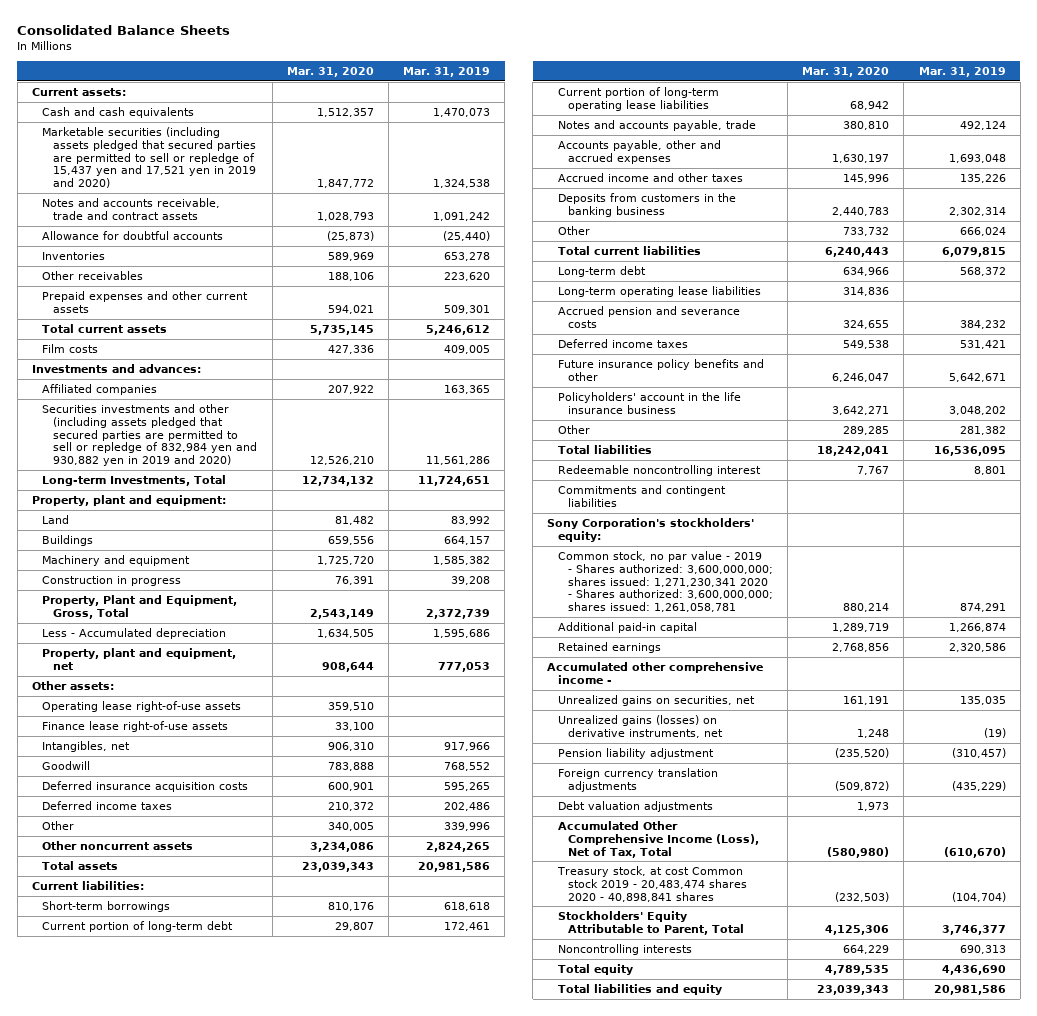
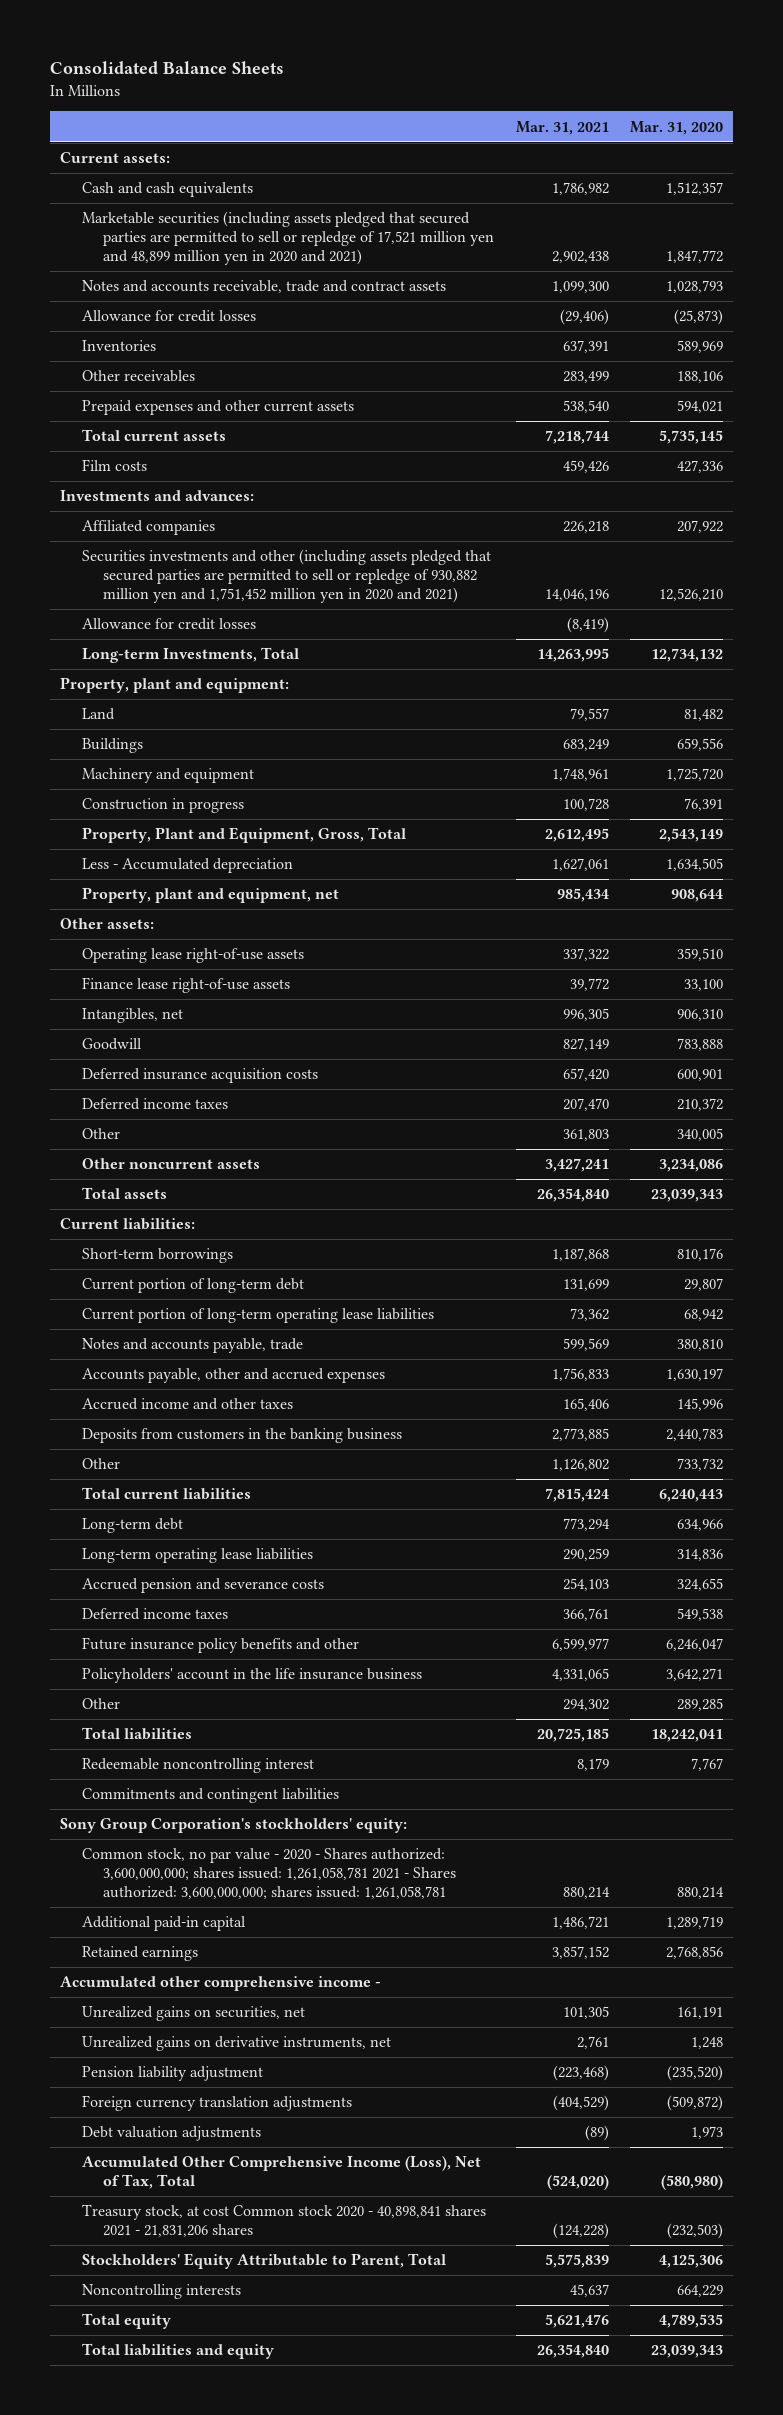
- | Mar. 31, 2020 | Mar. 31, 2019
+ | Mar. 31, 2021 | Mar. 31, 2020
- Marketable securities (including assets pledged that secured parties are permitted to sell or repledge of 15,437 yen and 17,521 yen in 2019 and 2020) | 1,847,772 | 1,324,538
+ Marketable securities (including assets pledged that secured parties are permitted to sell or repledge of 17,521 million yen and 48,899 million yen in 2020 and 2021) | 2,902,438 | 1,847,772
- Allowance for doubtful accounts | (25,873) | (25,440)
+ Allowance for credit losses | (29,406) | (25,873)
- Securities investments and other (including assets pledged that secured parties are permitted to sell or repledge of 832,984 yen and 930,882 yen in 2019 and 2020) | 12,526,210 | 11,561,286
+ Securities investments and other (including assets pledged that secured parties are permitted to sell or repledge of 930,882 million yen and 1,751,452 million yen in 2020 and 2021) | 14,046,196 | 12,526,210
+ Allowance for credit losses | (8,419) |
- Sony Corporation's stockholders' equity:
- Common stock, no par value - 2019 - Shares authorized: 3,600,000,000; shares issued: 1,271,230,341 2020 - Shares authorized: 3,600,000,000; shares issued: 1,261,058,781 | 880,214 | 874,291
+ Sony Group Corporation's stockholders' equity:
+ Common stock, no par value - 2020 - Shares authorized: 3,600,000,000; shares issued: 1,261,058,781 2021 - Shares authorized: 3,600,000,000; shares issued: 1,261,058,781 | 880,214 | 880,214
- Unrealized gains (losses) on derivative instruments, net | 1,248 | (19)
+ Unrealized gains on derivative instruments, net | 2,761 | 1,248
- Treasury stock, at cost Common stock 2019 - 20,483,474 shares 2020 - 40,898,841 shares | (232,503) | (104,704)
+ Treasury stock, at cost Common stock 2020 - 40,898,841 shares 2021 - 21,831,206 shares | (124,228) | (232,503)

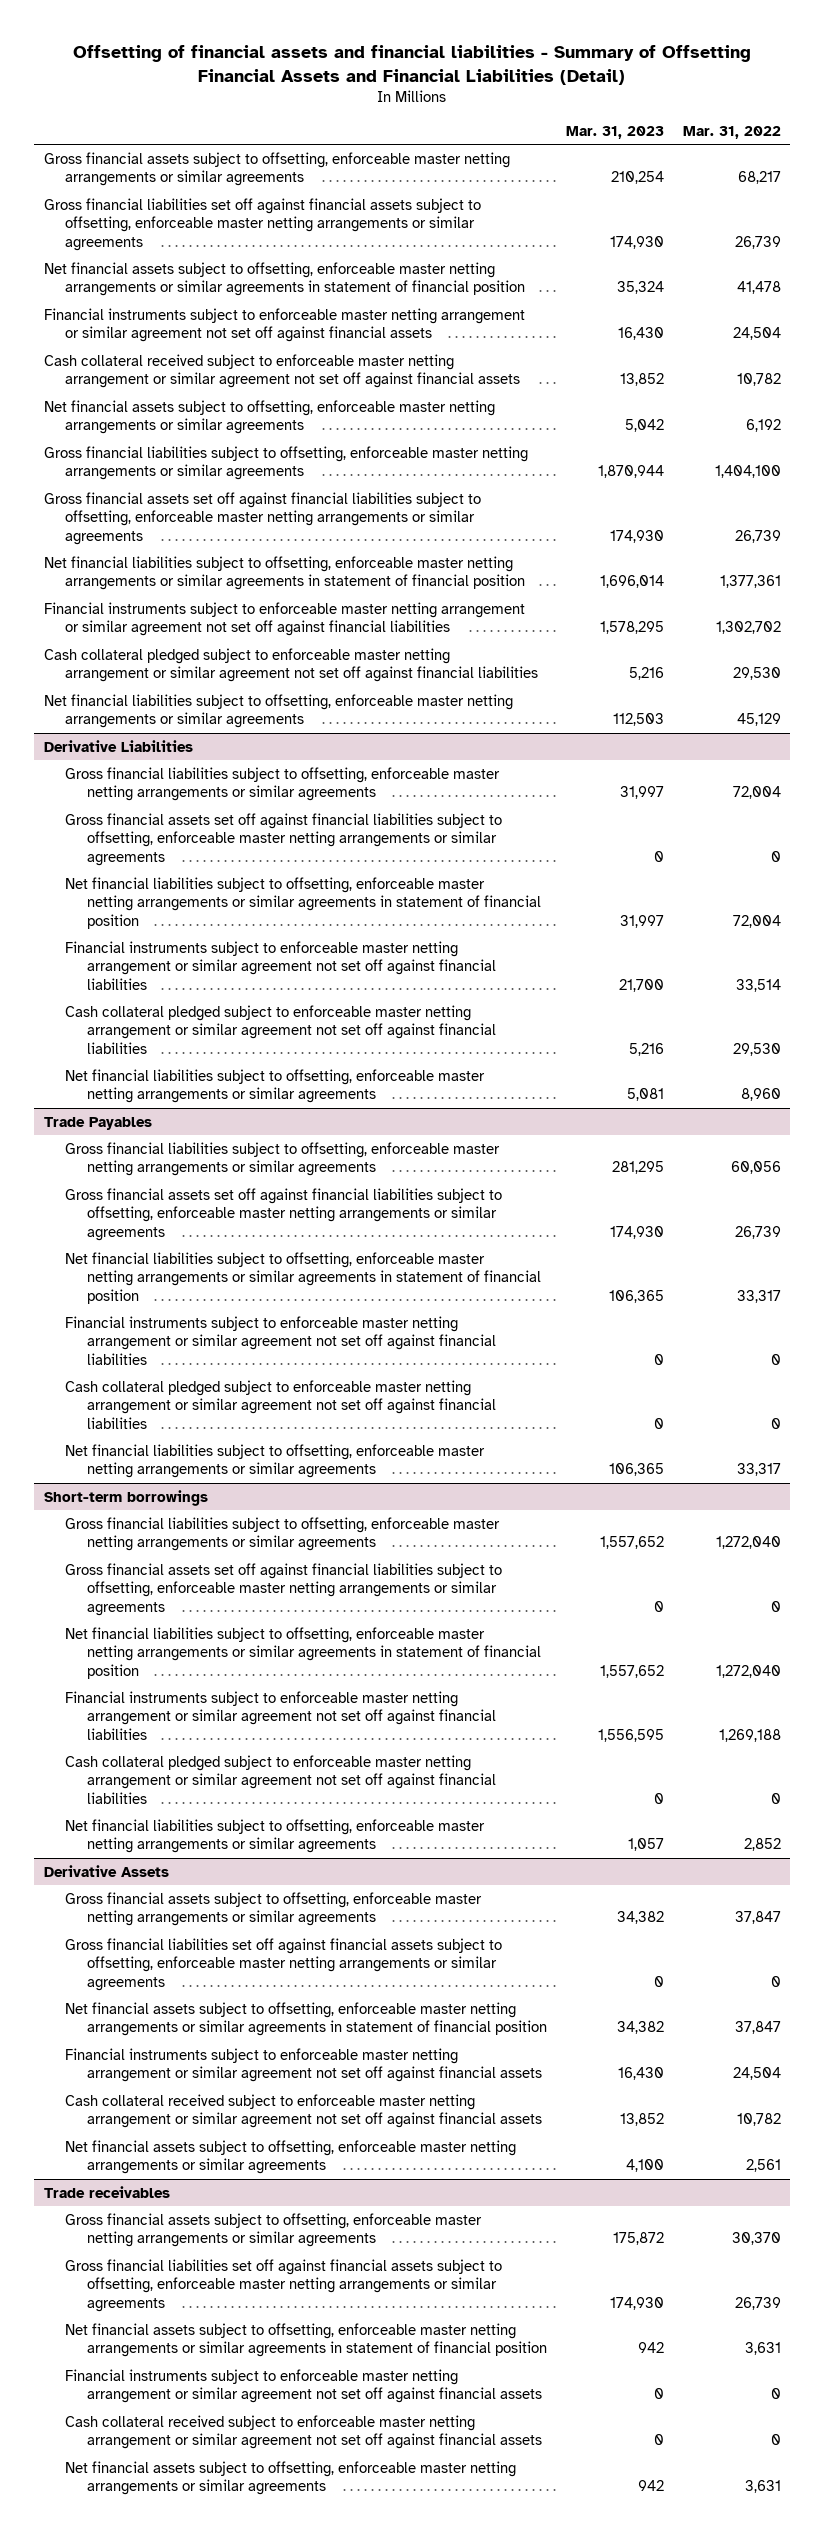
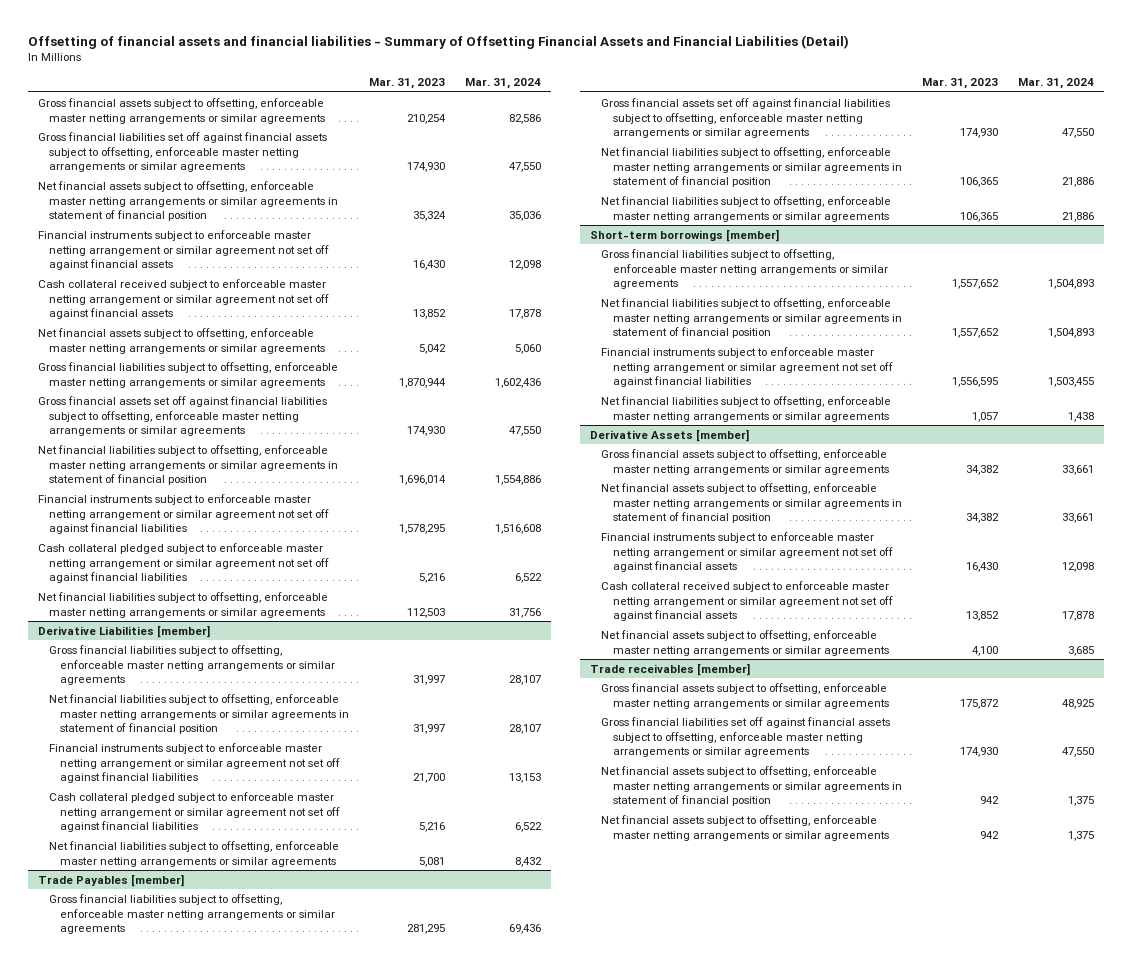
- | Mar. 31, 2023 | Mar. 31, 2022
+ | Mar. 31, 2023 | Mar. 31, 2024
- Derivative Liabilities
+ Derivative Liabilities [member]
- Gross financial assets set off against financial liabilities subject to offsetting, enforceable master netting arrangements or similar agreements | 0 | 0
- Trade Payables
+ Trade Payables [member]
- Financial instruments subject to enforceable master netting arrangement or similar agreement not set off against financial liabilities | 0 | 0
- Cash collateral pledged subject to enforceable master netting arrangement or similar agreement not set off against financial liabilities | 0 | 0
- Short-term borrowings
+ Short-term borrowings [member]
- Gross financial assets set off against financial liabilities subject to offsetting, enforceable master netting arrangements or similar agreements | 0 | 0
- Cash collateral pledged subject to enforceable master netting arrangement or similar agreement not set off against financial liabilities | 0 | 0
- Derivative Assets
+ Derivative Assets [member]
- Gross financial liabilities set off against financial assets subject to offsetting, enforceable master netting arrangements or similar agreements | 0 | 0
- Trade receivables
+ Trade receivables [member]
- Financial instruments subject to enforceable master netting arrangement or similar agreement not set off against financial assets | 0 | 0
- Cash collateral received subject to enforceable master netting arrangement or similar agreement not set off against financial assets | 0 | 0

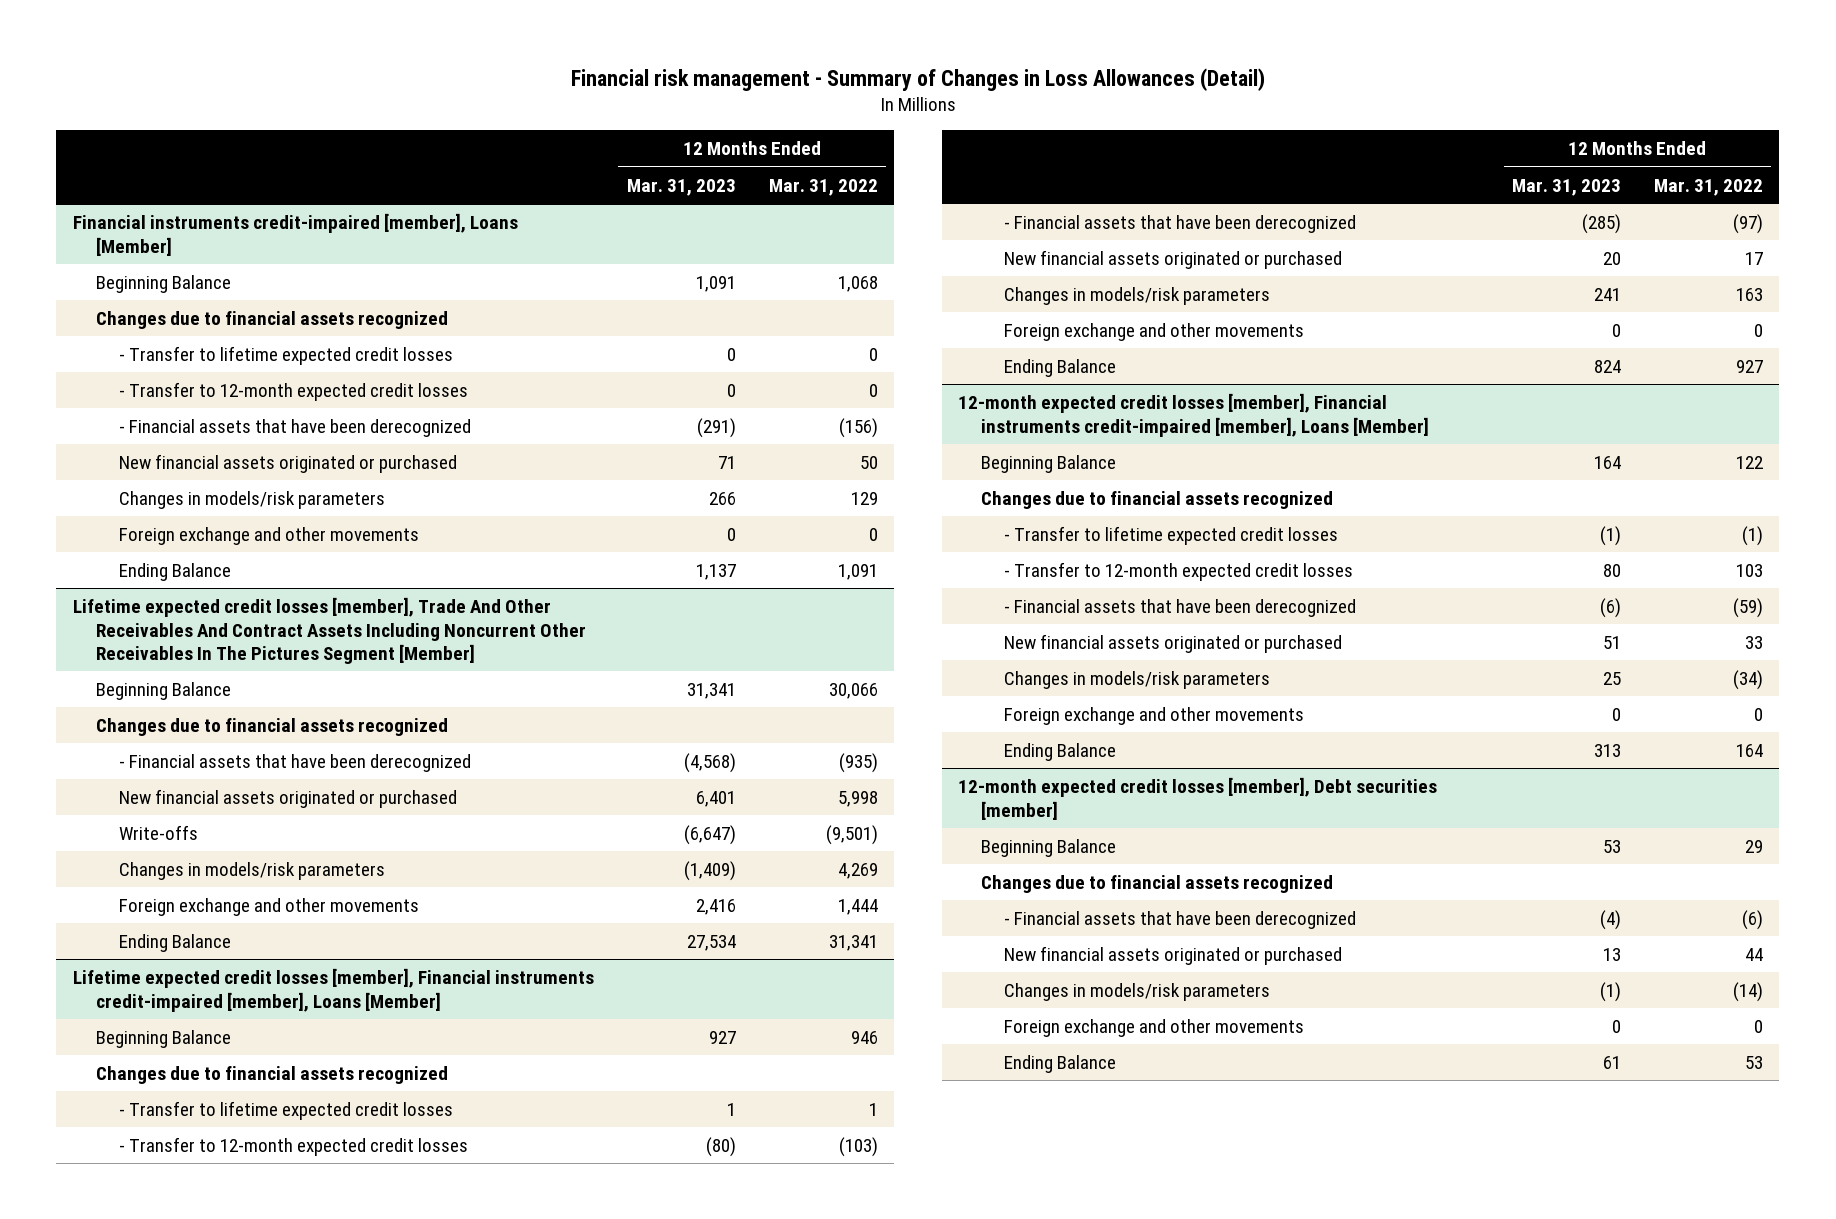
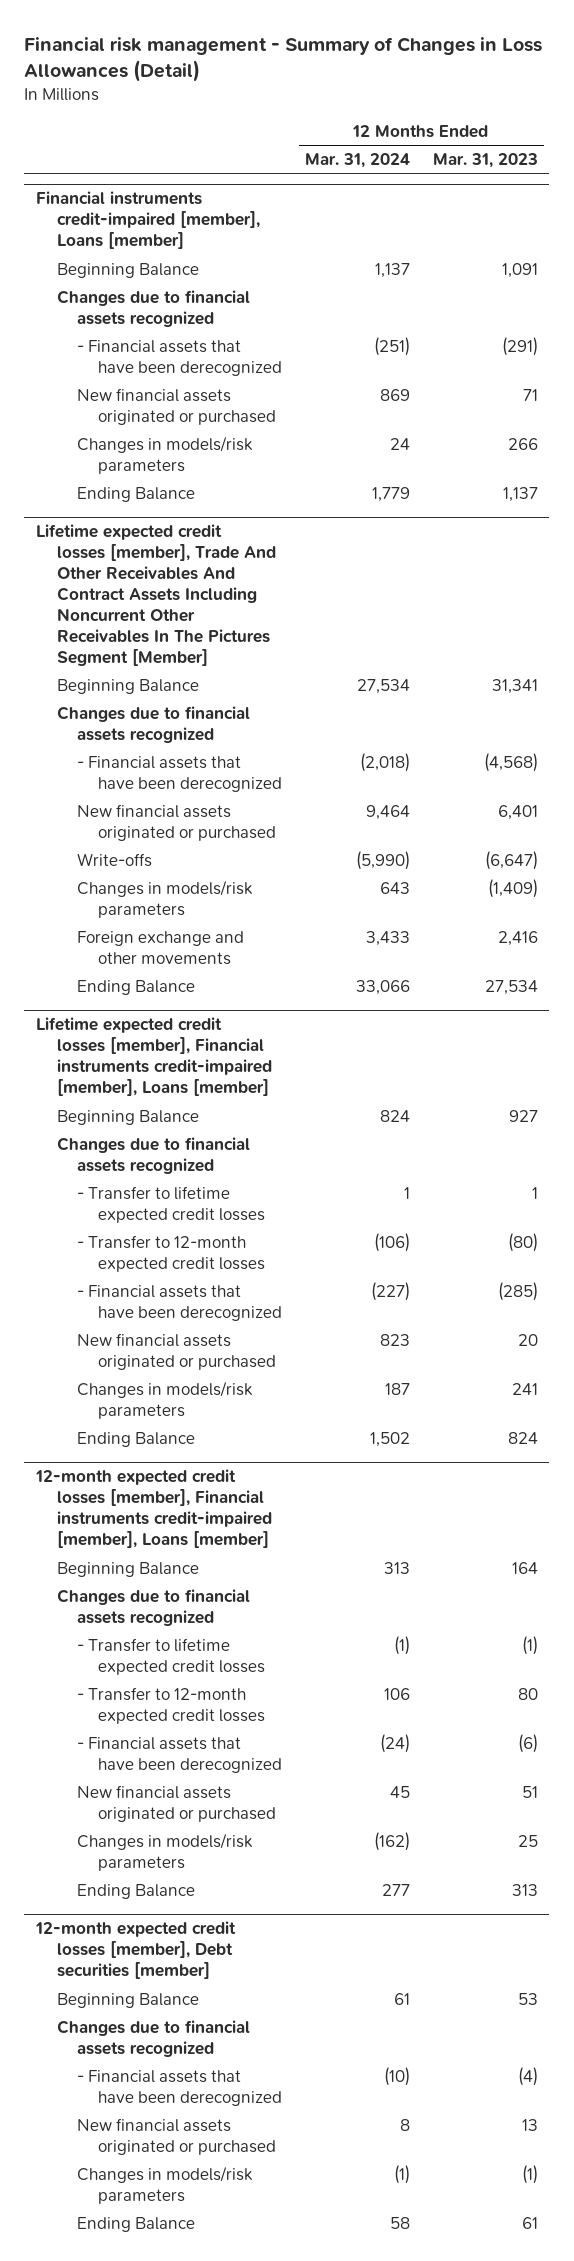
- | 12 Months Ended Mar. 31, 2023 | 12 Months Ended Mar. 31, 2022
+ | 12 Months Ended Mar. 31, 2024 | 12 Months Ended Mar. 31, 2023
- Financial instruments credit-impaired [member], Loans [Member]
+ Financial instruments credit-impaired [member], Loans [member]
- - Transfer to lifetime expected credit losses | 0 | 0
- - Transfer to 12-month expected credit losses | 0 | 0
- Foreign exchange and other movements | 0 | 0
- Lifetime expected credit losses [member], Financial instruments credit-impaired [member], Loans [Member]
+ Lifetime expected credit losses [member], Financial instruments credit-impaired [member], Loans [member]
- Foreign exchange and other movements | 0 | 0
- 12-month expected credit losses [member], Financial instruments credit-impaired [member], Loans [Member]
+ 12-month expected credit losses [member], Financial instruments credit-impaired [member], Loans [member]
- Foreign exchange and other movements | 0 | 0
@ 12-month expected credit losses [member], Debt securities [member]
- Foreign exchange and other movements | 0 | 0

